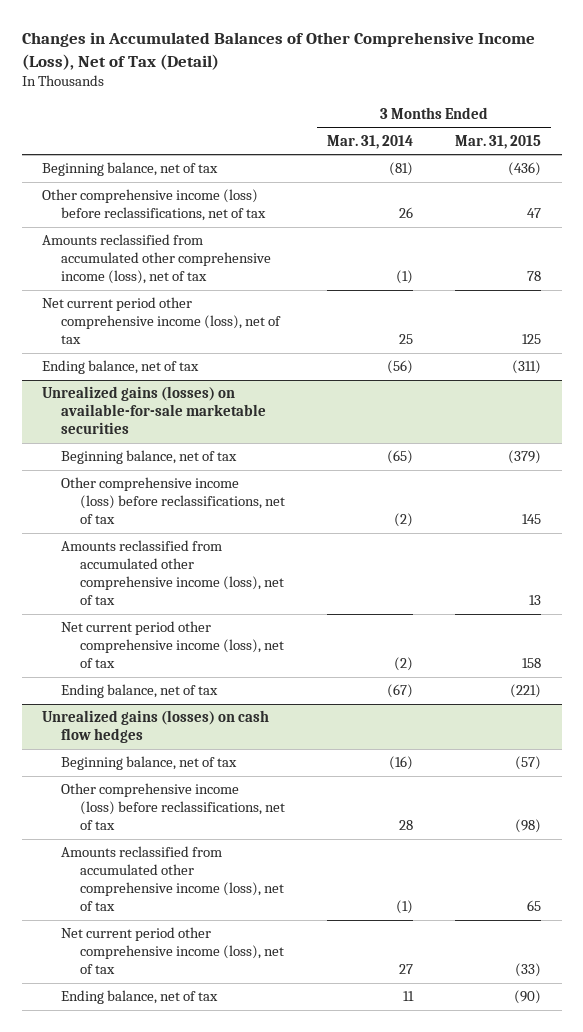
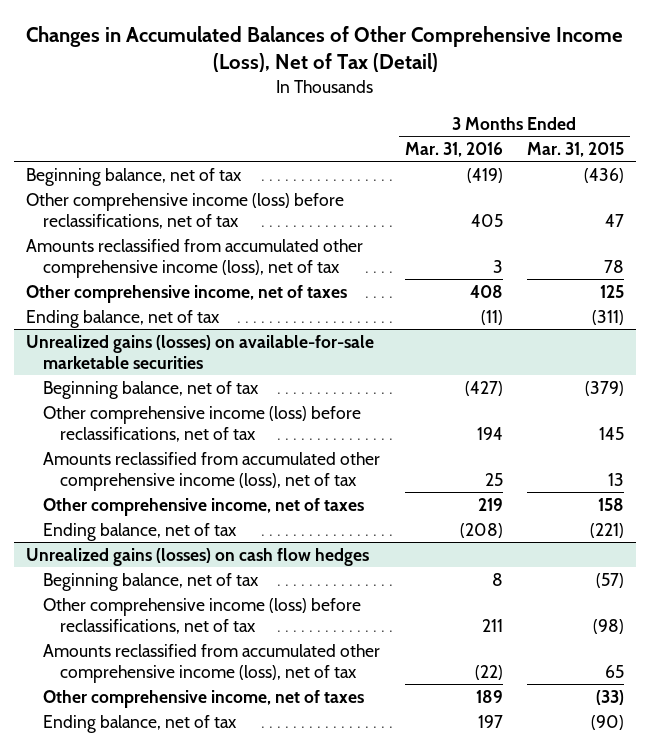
- | 3 Months Ended Mar. 31, 2014 | 3 Months Ended Mar. 31, 2015
+ | 3 Months Ended Mar. 31, 2016 | 3 Months Ended Mar. 31, 2015
- Net current period other comprehensive income (loss), net of tax | 25 | 125
+ Other comprehensive income, net of taxes | 408 | 125
@ Unrealized gains (losses) on available-for-sale marketable securities
- Net current period other comprehensive income (loss), net of tax | (2) | 158
+ Other comprehensive income, net of taxes | 219 | 158
@ Unrealized gains (losses) on cash flow hedges
- Net current period other comprehensive income (loss), net of tax | 27 | (33)
+ Other comprehensive income, net of taxes | 189 | (33)

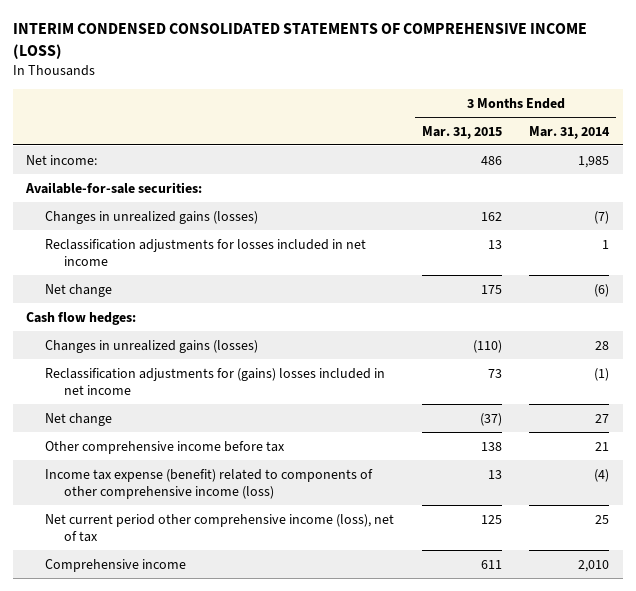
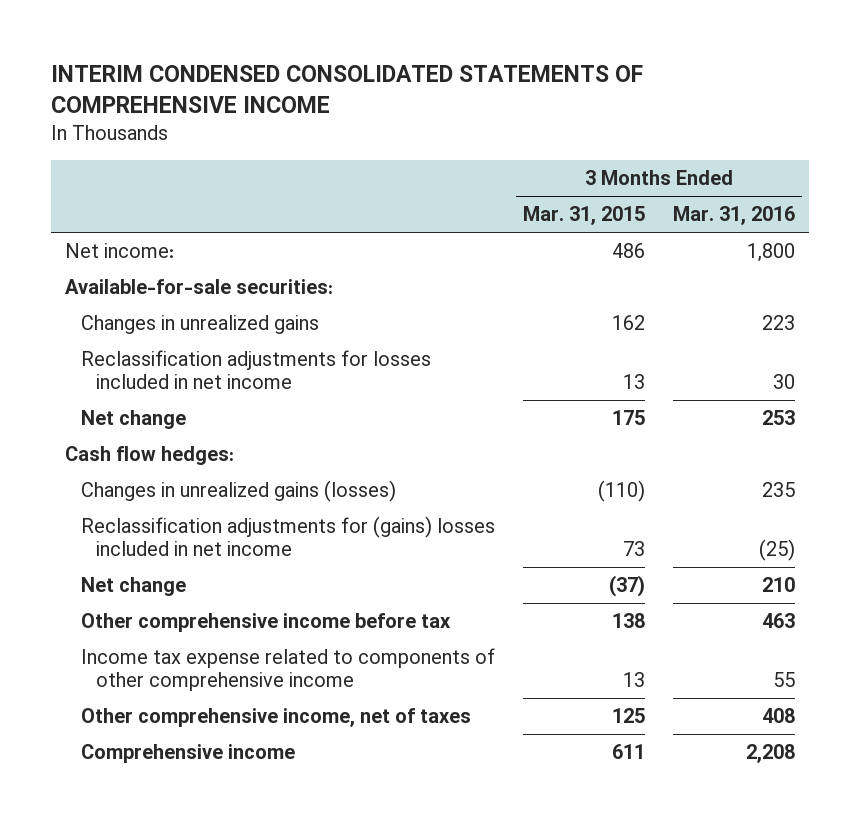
- INTERIM CONDENSED CONSOLIDATED STATEMENTS OF COMPREHENSIVE INCOME (LOSS)
+ INTERIM CONDENSED CONSOLIDATED STATEMENTS OF COMPREHENSIVE INCOME
- | 3 Months Ended Mar. 31, 2015 | 3 Months Ended Mar. 31, 2014
+ | 3 Months Ended Mar. 31, 2015 | 3 Months Ended Mar. 31, 2016
- Changes in unrealized gains (losses) | 162 | (7)
+ Changes in unrealized gains | 162 | 223
- Income tax expense (benefit) related to components of other comprehensive income (loss) | 13 | (4)
- Net current period other comprehensive income (loss), net of tax | 125 | 25
+ Income tax expense related to components of other comprehensive income | 13 | 55
+ Other comprehensive income, net of taxes | 125 | 408

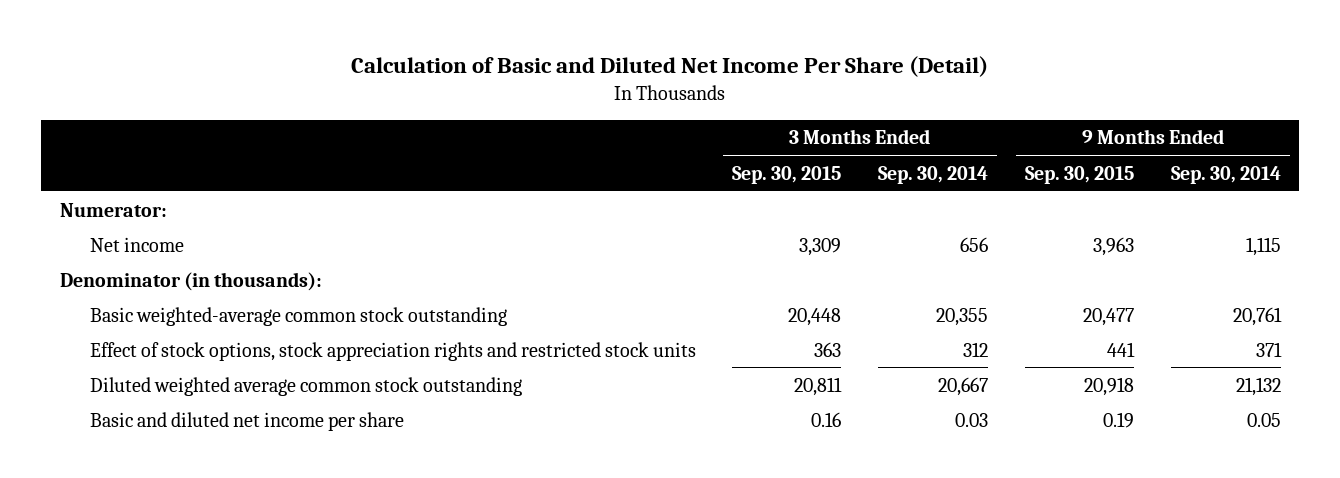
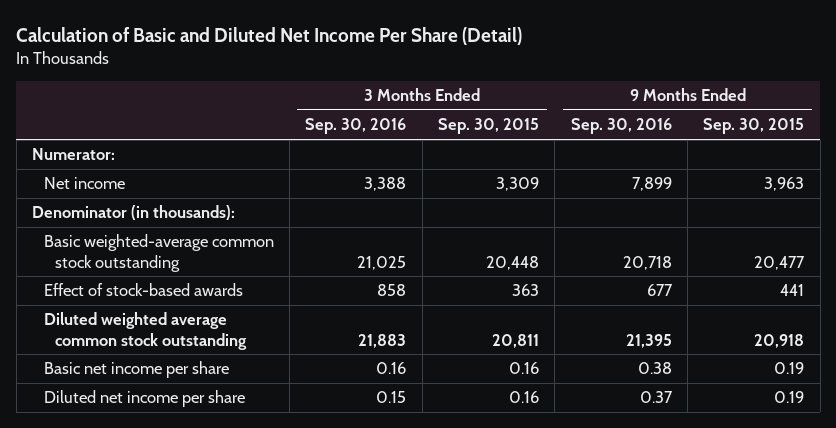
- | 3 Months Ended Sep. 30, 2015 | 3 Months Ended Sep. 30, 2014 | 9 Months Ended Sep. 30, 2015 | 9 Months Ended Sep. 30, 2014
+ | 3 Months Ended Sep. 30, 2016 | 3 Months Ended Sep. 30, 2015 | 9 Months Ended Sep. 30, 2016 | 9 Months Ended Sep. 30, 2015
- Effect of stock options, stock appreciation rights and restricted stock units | 363 | 312 | 441 | 371
+ Effect of stock-based awards | 858 | 363 | 677 | 441
- Basic and diluted net income per share | 0.16 | 0.03 | 0.19 | 0.05
+ Basic net income per share | 0.16 | 0.16 | 0.38 | 0.19
+ Diluted net income per share | 0.15 | 0.16 | 0.37 | 0.19

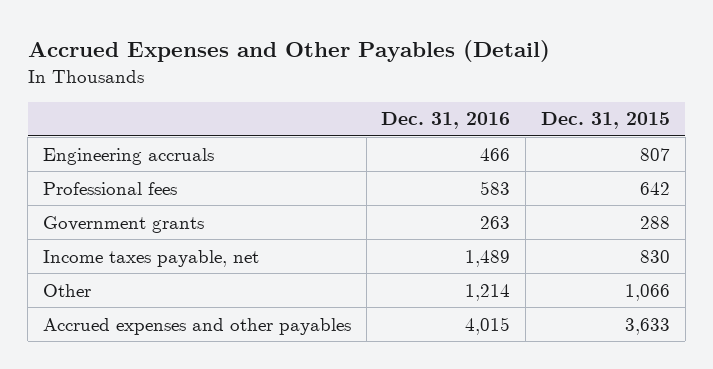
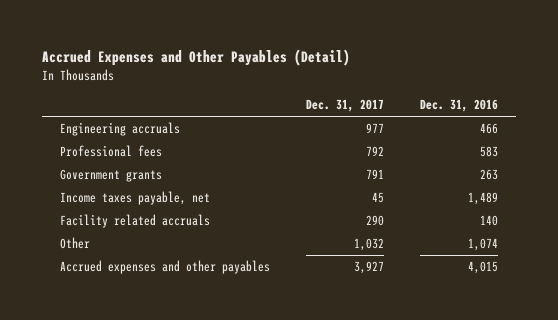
- | Dec. 31, 2016 | Dec. 31, 2015
+ | Dec. 31, 2017 | Dec. 31, 2016
- Other | 1,214 | 1,066
+ Facility related accruals | 290 | 140
+ Other | 1,032 | 1,074

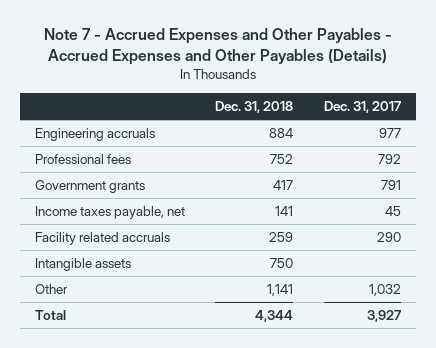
- Accrued Expenses and Other Payables (Detail)
+ Note 7 - Accrued Expenses and Other Payables - Accrued Expenses and Other Payables (Details)
- | Dec. 31, 2017 | Dec. 31, 2016
+ | Dec. 31, 2018 | Dec. 31, 2017
+ Intangible assets | 750 |
- Accrued expenses and other payables | 3,927 | 4,015
+ Total | 4,344 | 3,927

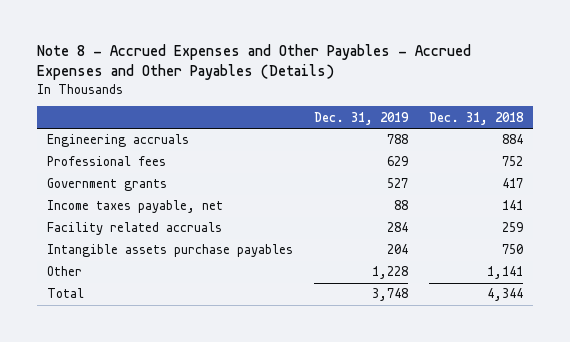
- Note 7 - Accrued Expenses and Other Payables - Accrued Expenses and Other Payables (Details)
+ Note 8 - Accrued Expenses and Other Payables - Accrued Expenses and Other Payables (Details)
- | Dec. 31, 2018 | Dec. 31, 2017
+ | Dec. 31, 2019 | Dec. 31, 2018
- Intangible assets | 750 |
+ Intangible assets purchase payables | 204 | 750

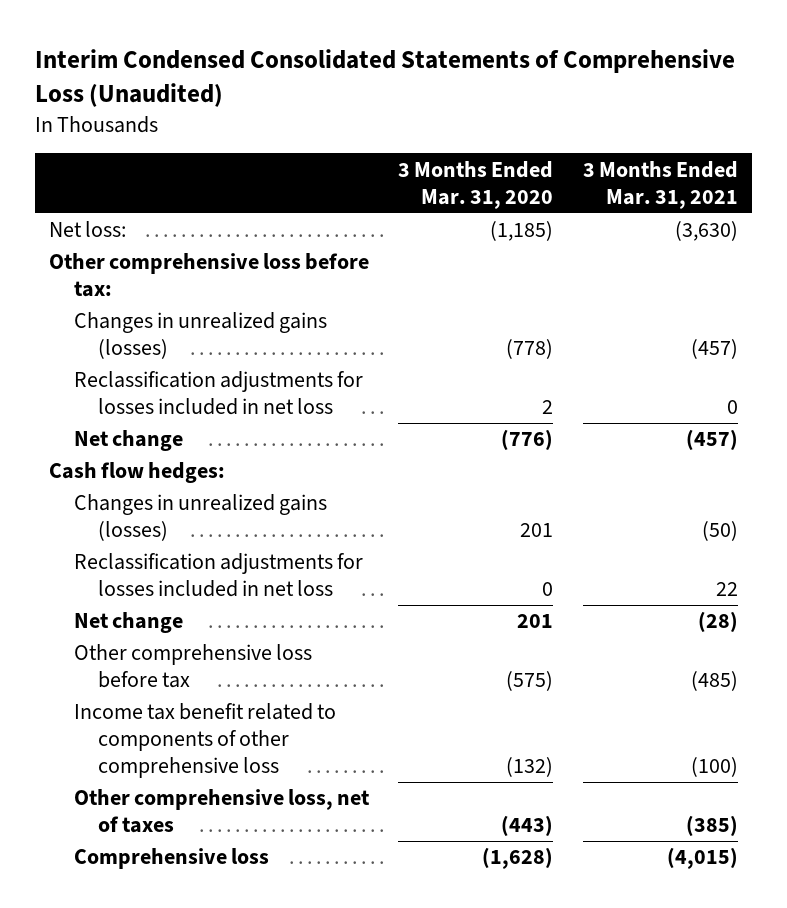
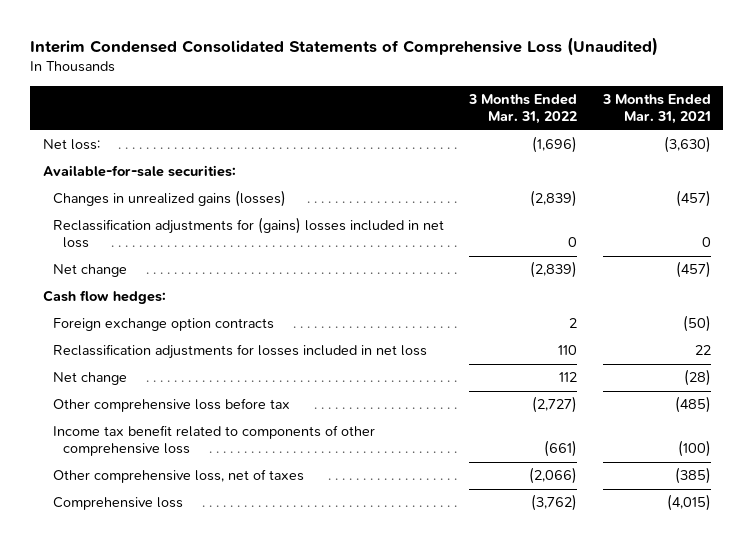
- | 3 Months Ended Mar. 31, 2020 | 3 Months Ended Mar. 31, 2021
+ | 3 Months Ended Mar. 31, 2022 | 3 Months Ended Mar. 31, 2021
- Other comprehensive loss before tax:
+ Available-for-sale securities:
- Reclassification adjustments for losses included in net loss | 2 | 0
+ Reclassification adjustments for (gains) losses included in net loss | 0 | 0
- Changes in unrealized gains (losses) | 201 | (50)
+ Foreign exchange option contracts | 2 | (50)

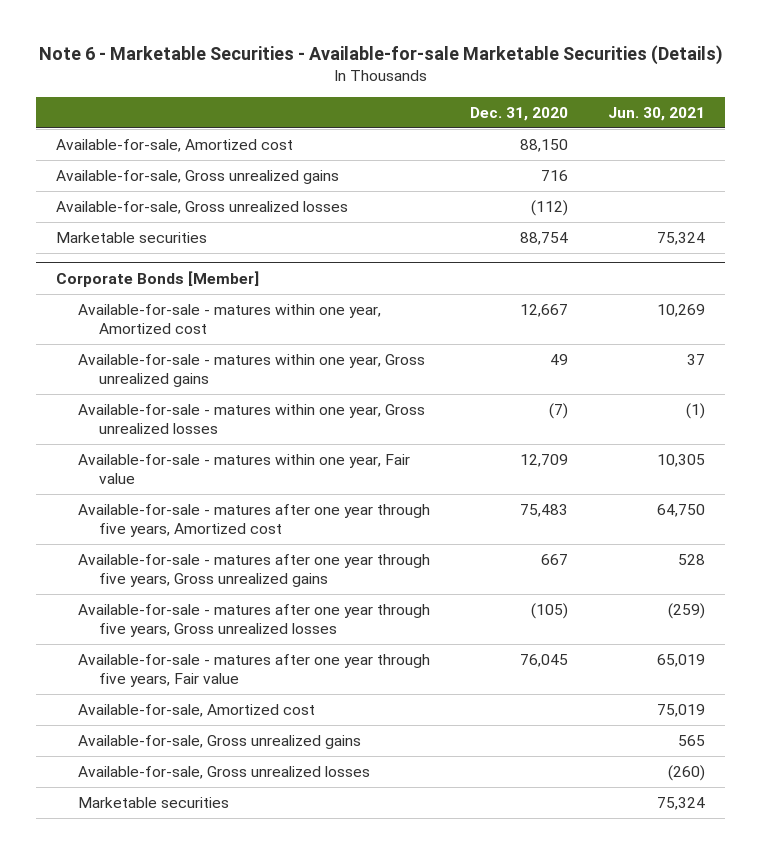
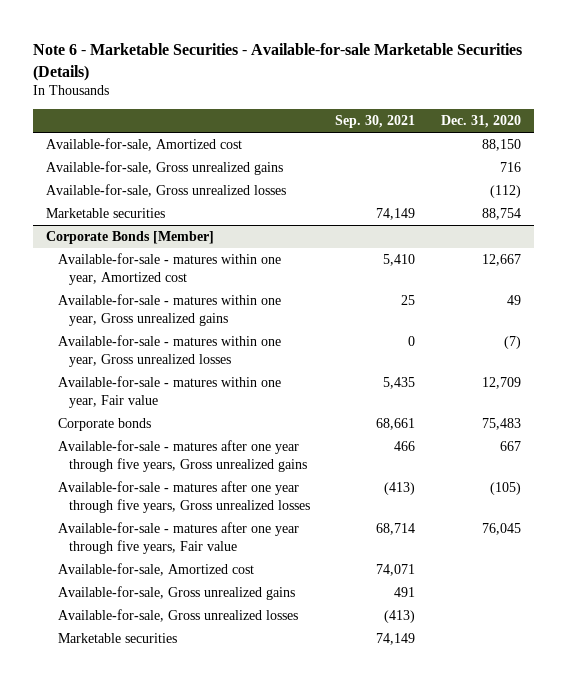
- | Dec. 31, 2020 | Jun. 30, 2021
+ | Sep. 30, 2021 | Dec. 31, 2020
@ Corporate Bonds [Member]
- Available-for-sale - matures after one year through five years, Amortized cost | 75,483 | 64,750
+ Corporate bonds | 68,661 | 75,483

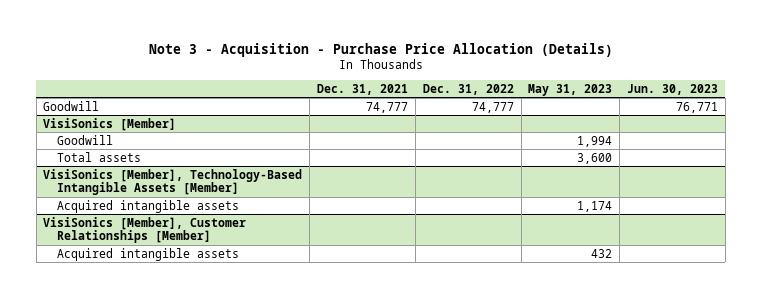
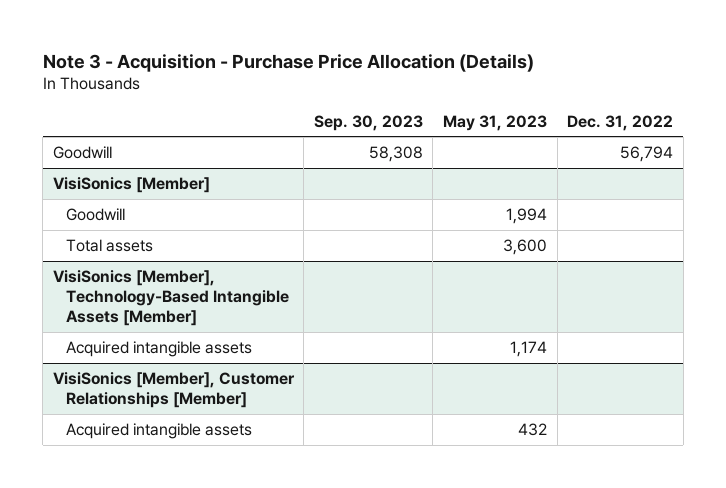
- | Dec. 31, 2021 | Dec. 31, 2022 | May 31, 2023 | Jun. 30, 2023
+ | Sep. 30, 2023 | May 31, 2023 | Dec. 31, 2022
- Goodwill | 74,777 | 74,777 | | 76,771
+ Goodwill | 58,308 | | 56,794

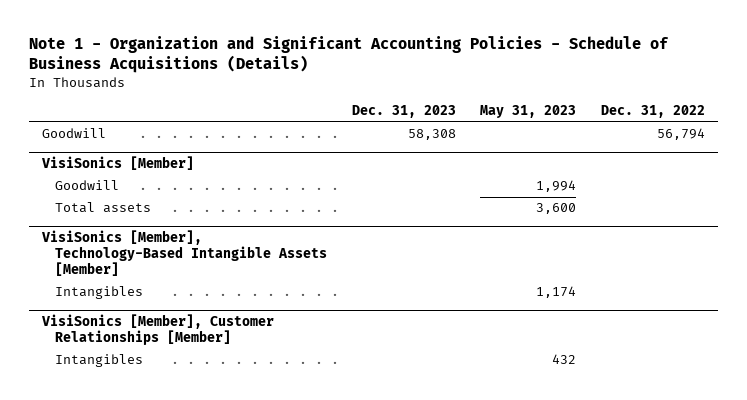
- Note 3 - Acquisition - Purchase Price Allocation (Details)
+ Note 1 - Organization and Significant Accounting Policies - Schedule of Business Acquisitions (Details)
- | Sep. 30, 2023 | May 31, 2023 | Dec. 31, 2022
+ | Dec. 31, 2023 | May 31, 2023 | Dec. 31, 2022
@ VisiSonics [Member], Technology-Based Intangible Assets [Member]
- Acquired intangible assets | | 1,174 |
+ Intangibles | | 1,174 |
@ VisiSonics [Member], Customer Relationships [Member]
- Acquired intangible assets | | 432 |
+ Intangibles | | 432 |

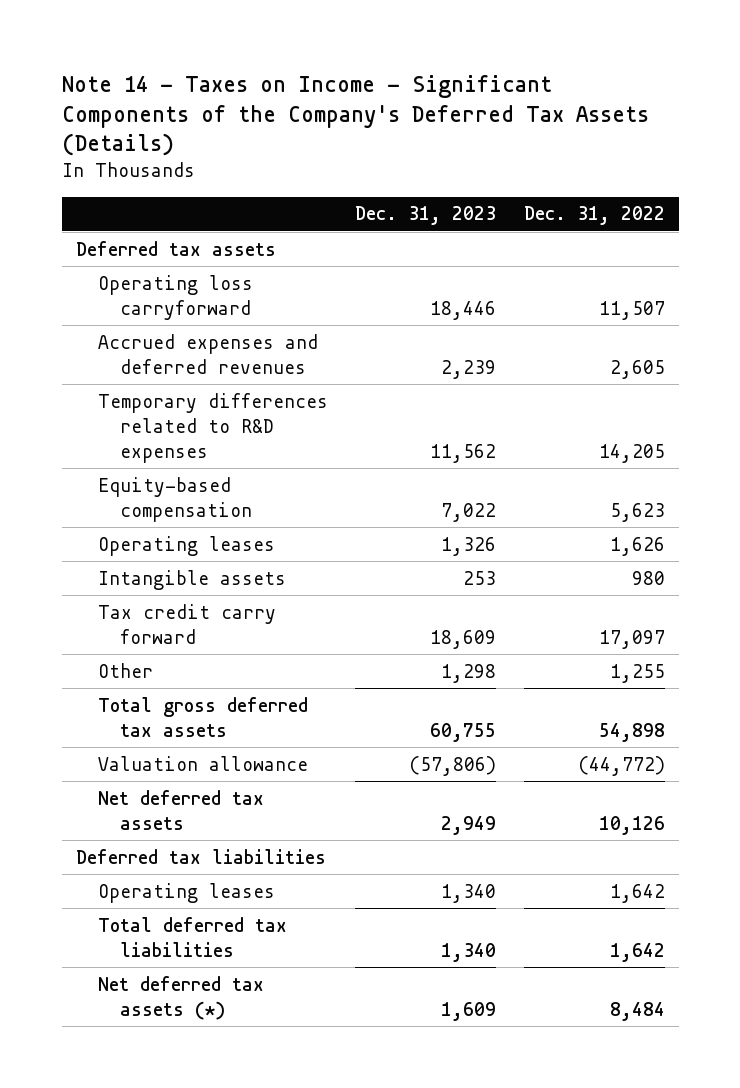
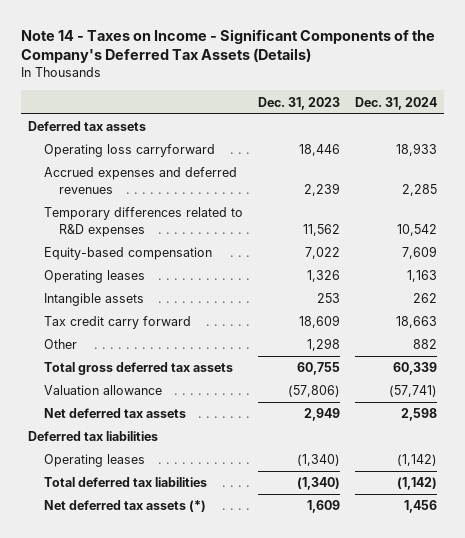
- | Dec. 31, 2023 | Dec. 31, 2022
+ | Dec. 31, 2023 | Dec. 31, 2024
- Operating leases | 1,340 | 1,642
- Total deferred tax liabilities | 1,340 | 1,642
+ Operating leases | (1,340) | (1,142)
+ Total deferred tax liabilities | (1,340) | (1,142)

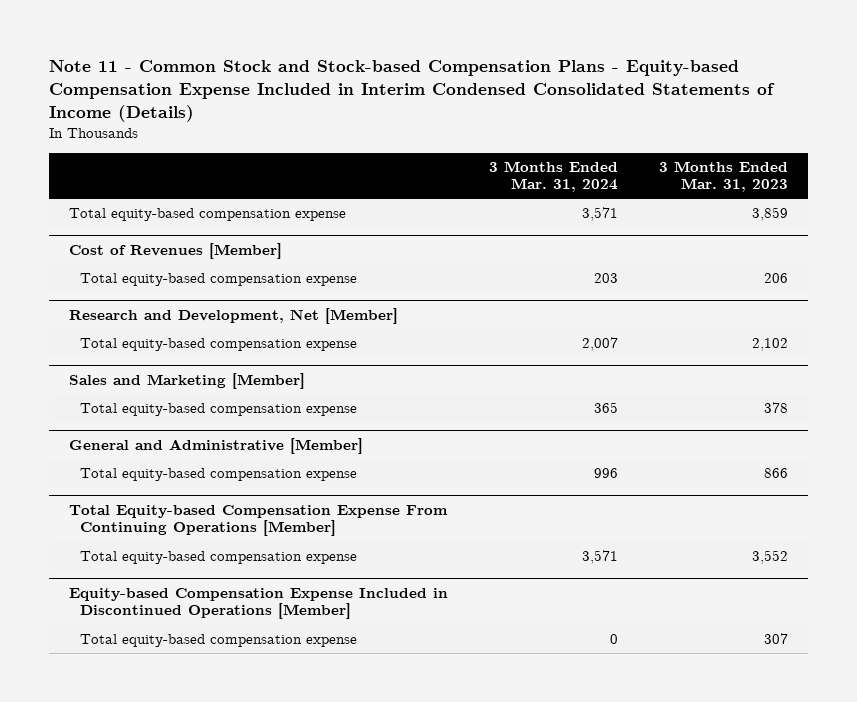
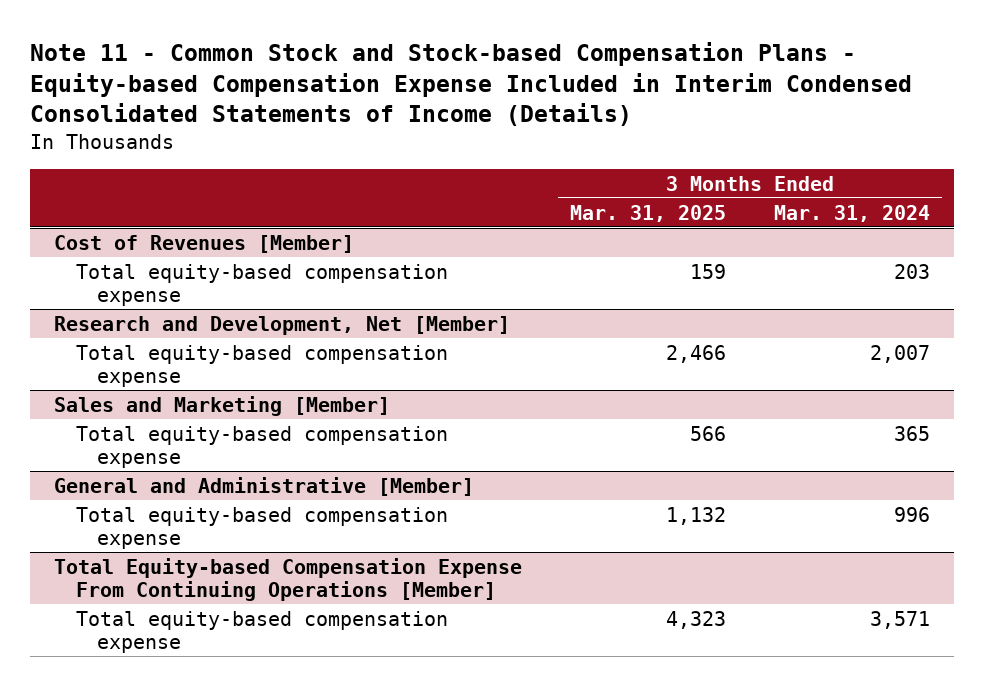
- | 3 Months Ended Mar. 31, 2024 | 3 Months Ended Mar. 31, 2023
+ | 3 Months Ended Mar. 31, 2025 | 3 Months Ended Mar. 31, 2024
- Total equity-based compensation expense | 3,571 | 3,859
- Equity-based Compensation Expense Included in Discontinued Operations [Member]
- Total equity-based compensation expense | 0 | 307

